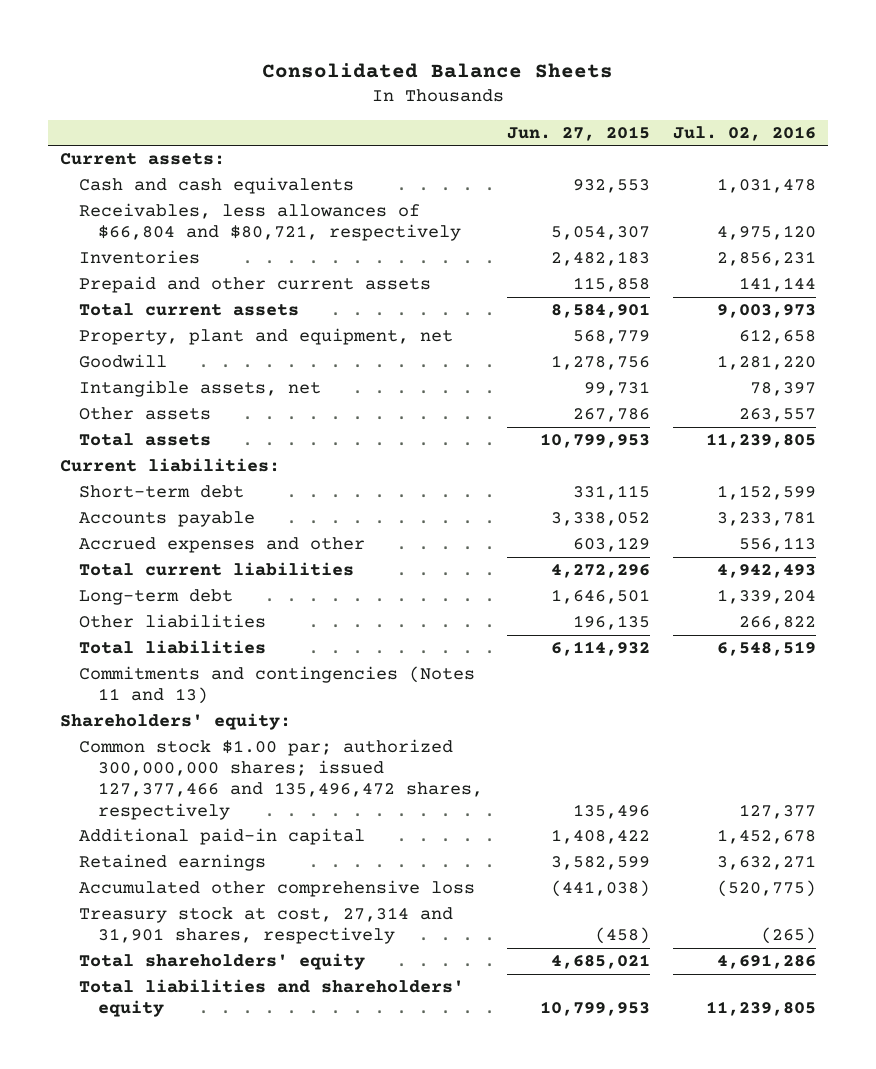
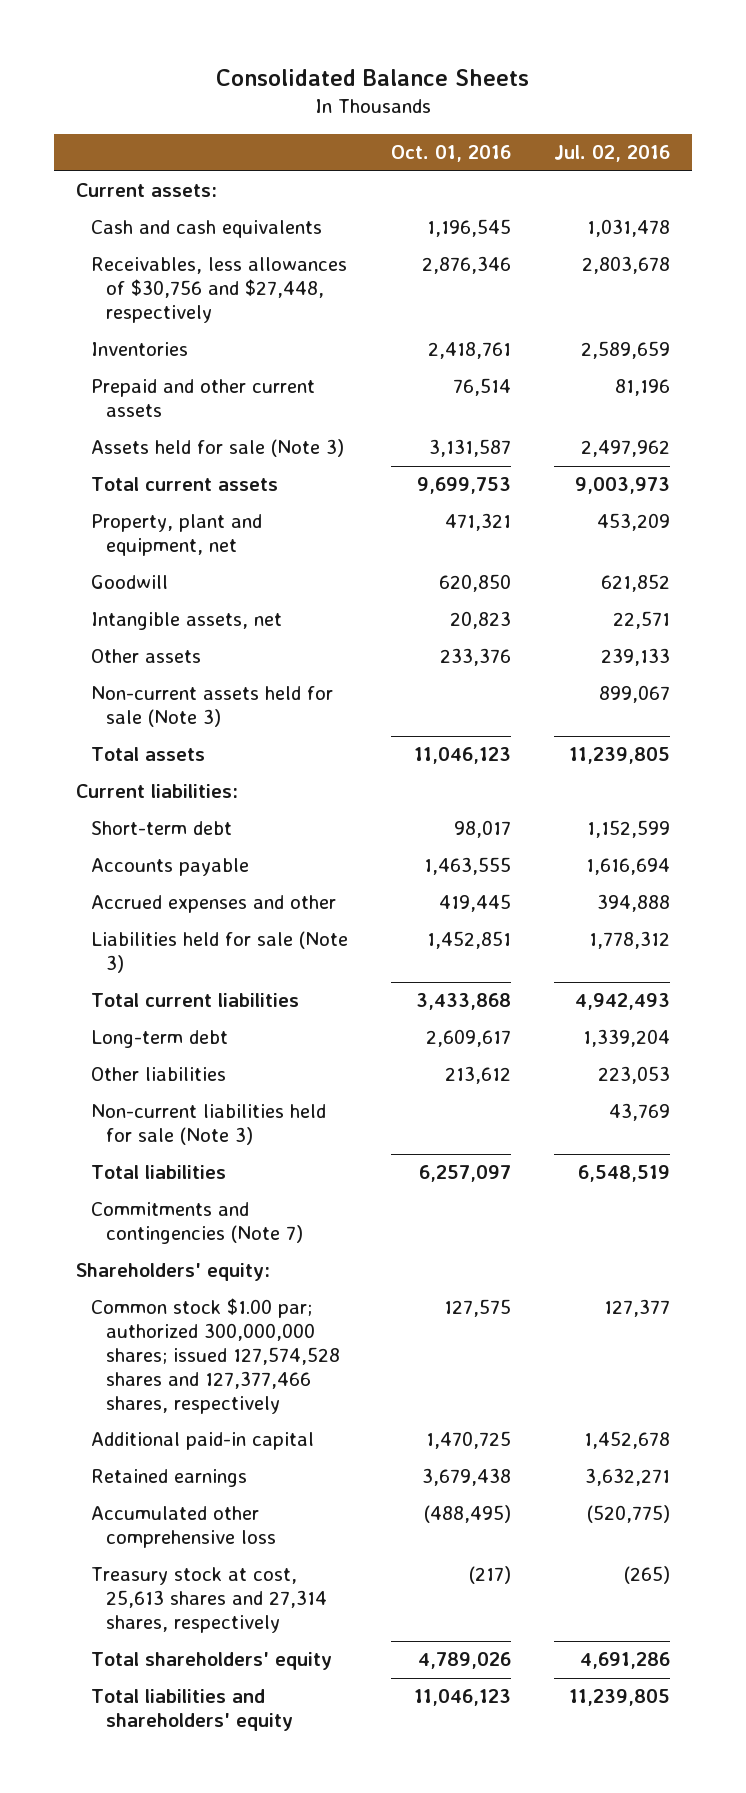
- | Jun. 27, 2015 | Jul. 02, 2016
+ | Oct. 01, 2016 | Jul. 02, 2016
- Receivables, less allowances of $66,804 and $80,721, respectively | 5,054,307 | 4,975,120
- Inventories | 2,482,183 | 2,856,231
- Prepaid and other current assets | 115,858 | 141,144
+ Receivables, less allowances of $30,756 and $27,448, respectively | 2,876,346 | 2,803,678
+ Inventories | 2,418,761 | 2,589,659
+ Prepaid and other current assets | 76,514 | 81,196
+ Assets held for sale (Note 3) | 3,131,587 | 2,497,962
- Property, plant and equipment, net | 568,779 | 612,658
- Goodwill | 1,278,756 | 1,281,220
- Intangible assets, net | 99,731 | 78,397
- Other assets | 267,786 | 263,557
+ Property, plant and equipment, net | 471,321 | 453,209
+ Goodwill | 620,850 | 621,852
+ Intangible assets, net | 20,823 | 22,571
+ Other assets | 233,376 | 239,133
+ Non-current assets held for sale (Note 3) | | 899,067
- Accounts payable | 3,338,052 | 3,233,781
- Accrued expenses and other | 603,129 | 556,113
+ Accounts payable | 1,463,555 | 1,616,694
+ Accrued expenses and other | 419,445 | 394,888
+ Liabilities held for sale (Note 3) | 1,452,851 | 1,778,312
- Other liabilities | 196,135 | 266,822
+ Other liabilities | 213,612 | 223,053
+ Non-current liabilities held for sale (Note 3) | | 43,769
- Commitments and contingencies (Notes 11 and 13)
+ Commitments and contingencies (Note 7)
- Common stock $1.00 par; authorized 300,000,000 shares; issued 127,377,466 and 135,496,472 shares, respectively | 135,496 | 127,377
+ Common stock $1.00 par; authorized 300,000,000 shares; issued 127,574,528 shares and 127,377,466 shares, respectively | 127,575 | 127,377
- Treasury stock at cost, 27,314 and 31,901 shares, respectively | (458) | (265)
+ Treasury stock at cost, 25,613 shares and 27,314 shares, respectively | (217) | (265)

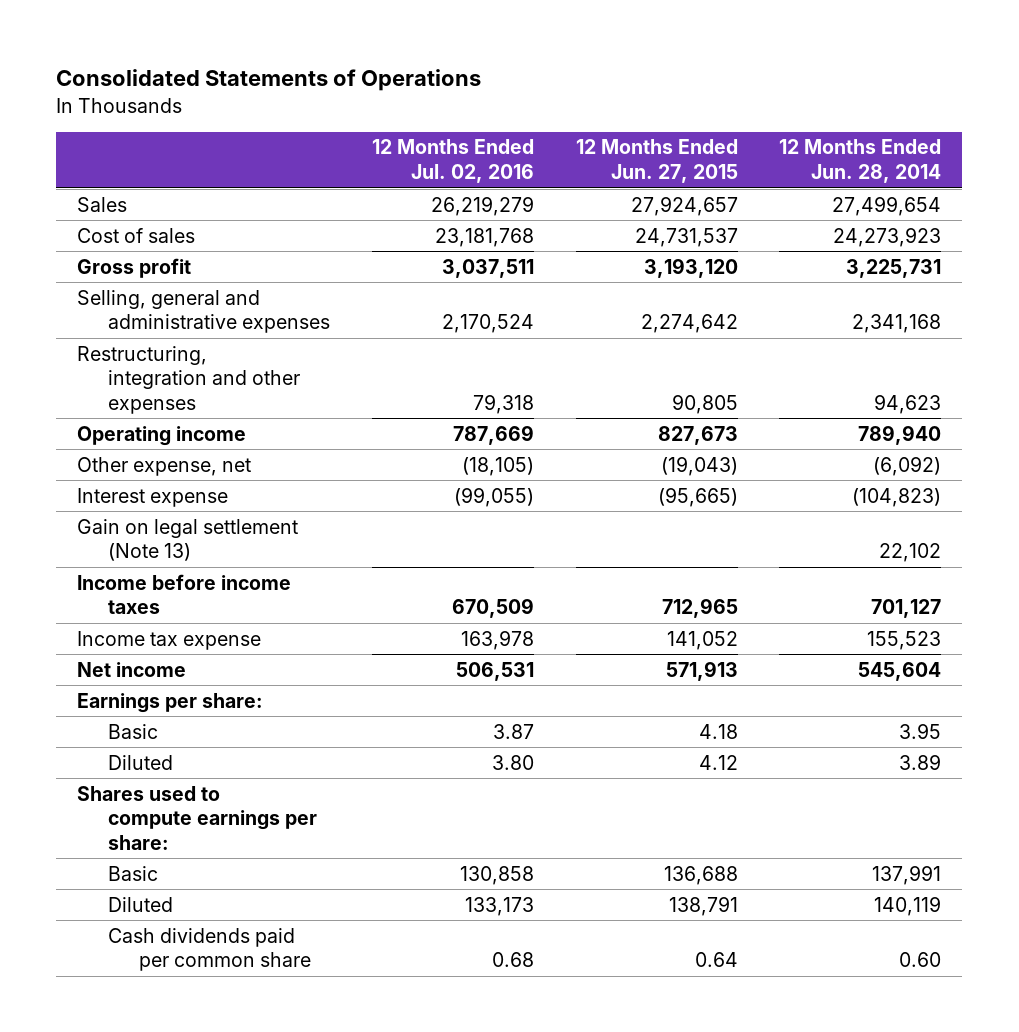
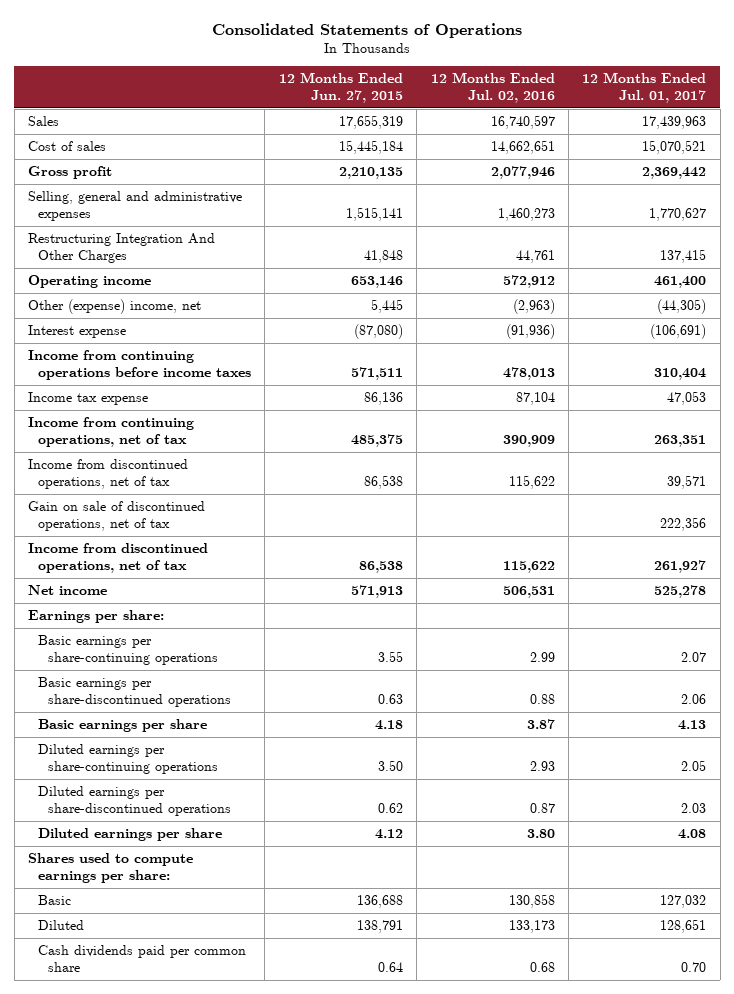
- | 12 Months Ended Jul. 02, 2016 | 12 Months Ended Jun. 27, 2015 | 12 Months Ended Jun. 28, 2014
+ | 12 Months Ended Jun. 27, 2015 | 12 Months Ended Jul. 02, 2016 | 12 Months Ended Jul. 01, 2017
- Sales | 26,219,279 | 27,924,657 | 27,499,654
- Cost of sales | 23,181,768 | 24,731,537 | 24,273,923
- Gross profit | 3,037,511 | 3,193,120 | 3,225,731
- Selling, general and administrative expenses | 2,170,524 | 2,274,642 | 2,341,168
- Restructuring, integration and other expenses | 79,318 | 90,805 | 94,623
- Operating income | 787,669 | 827,673 | 789,940
- Other expense, net | (18,105) | (19,043) | (6,092)
- Interest expense | (99,055) | (95,665) | (104,823)
- Gain on legal settlement (Note 13) | | | 22,102
- Income before income taxes | 670,509 | 712,965 | 701,127
- Income tax expense | 163,978 | 141,052 | 155,523
+ Sales | 17,655,319 | 16,740,597 | 17,439,963
+ Cost of sales | 15,445,184 | 14,662,651 | 15,070,521
+ Gross profit | 2,210,135 | 2,077,946 | 2,369,442
+ Selling, general and administrative expenses | 1,515,141 | 1,460,273 | 1,770,627
+ Restructuring Integration And Other Charges | 41,848 | 44,761 | 137,415
+ Operating income | 653,146 | 572,912 | 461,400
+ Other (expense) income, net | 5,445 | (2,963) | (44,305)
+ Interest expense | (87,080) | (91,936) | (106,691)
+ Income from continuing operations before income taxes | 571,511 | 478,013 | 310,404
+ Income tax expense | 86,136 | 87,104 | 47,053
+ Income from continuing operations, net of tax | 485,375 | 390,909 | 263,351
+ Income from discontinued operations, net of tax | 86,538 | 115,622 | 39,571
+ Gain on sale of discontinued operations, net of tax | | | 222,356
+ Income from discontinued operations, net of tax | 86,538 | 115,622 | 261,927
- Basic | 3.87 | 4.18 | 3.95
- Diluted | 3.80 | 4.12 | 3.89
+ Basic earnings per share-continuing operations | 3.55 | 2.99 | 2.07
+ Basic earnings per share-discontinued operations | 0.63 | 0.88 | 2.06
+ Basic earnings per share | 4.18 | 3.87 | 4.13
+ Diluted earnings per share-continuing operations | 3.50 | 2.93 | 2.05
+ Diluted earnings per share-discontinued operations | 0.62 | 0.87 | 2.03
+ Diluted earnings per share | 4.12 | 3.80 | 4.08

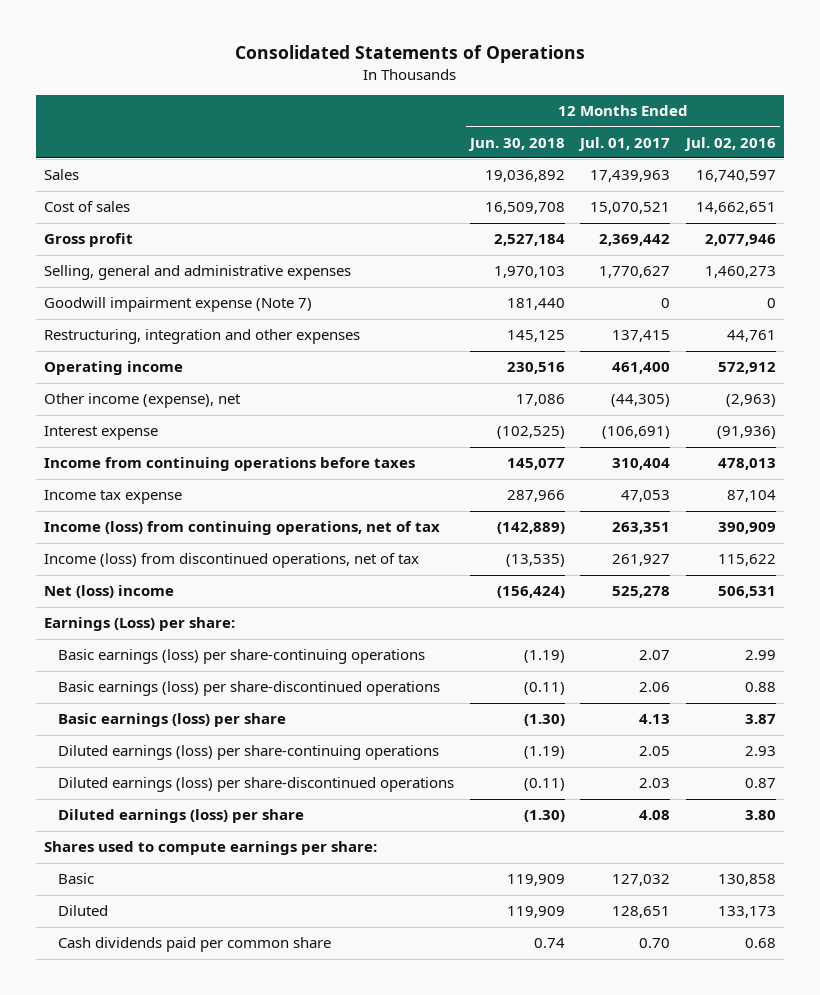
- | 12 Months Ended Jun. 27, 2015 | 12 Months Ended Jul. 02, 2016 | 12 Months Ended Jul. 01, 2017
+ | 12 Months Ended Jun. 30, 2018 | 12 Months Ended Jul. 01, 2017 | 12 Months Ended Jul. 02, 2016
- Restructuring Integration And Other Charges | 41,848 | 44,761 | 137,415
+ Goodwill impairment expense (Note 7) | 181,440 | 0 | 0
+ Restructuring, integration and other expenses | 145,125 | 137,415 | 44,761
- Other (expense) income, net | 5,445 | (2,963) | (44,305)
+ Other income (expense), net | 17,086 | (44,305) | (2,963)
- Income from continuing operations before income taxes | 571,511 | 478,013 | 310,404
+ Income from continuing operations before taxes | 145,077 | 310,404 | 478,013
- Income from continuing operations, net of tax | 485,375 | 390,909 | 263,351
- Income from discontinued operations, net of tax | 86,538 | 115,622 | 39,571
- Gain on sale of discontinued operations, net of tax | | | 222,356
- Income from discontinued operations, net of tax | 86,538 | 115,622 | 261,927
- Net income | 571,913 | 506,531 | 525,278
- Earnings per share:
- Basic earnings per share-continuing operations | 3.55 | 2.99 | 2.07
- Basic earnings per share-discontinued operations | 0.63 | 0.88 | 2.06
- Basic earnings per share | 4.18 | 3.87 | 4.13
- Diluted earnings per share-continuing operations | 3.50 | 2.93 | 2.05
- Diluted earnings per share-discontinued operations | 0.62 | 0.87 | 2.03
- Diluted earnings per share | 4.12 | 3.80 | 4.08
+ Income (loss) from continuing operations, net of tax | (142,889) | 263,351 | 390,909
+ Income (loss) from discontinued operations, net of tax | (13,535) | 261,927 | 115,622
+ Net (loss) income | (156,424) | 525,278 | 506,531
+ Earnings (Loss) per share:
+ Basic earnings (loss) per share-continuing operations | (1.19) | 2.07 | 2.99
+ Basic earnings (loss) per share-discontinued operations | (0.11) | 2.06 | 0.88
+ Basic earnings (loss) per share | (1.30) | 4.13 | 3.87
+ Diluted earnings (loss) per share-continuing operations | (1.19) | 2.05 | 2.93
+ Diluted earnings (loss) per share-discontinued operations | (0.11) | 2.03 | 0.87
+ Diluted earnings (loss) per share | (1.30) | 4.08 | 3.80

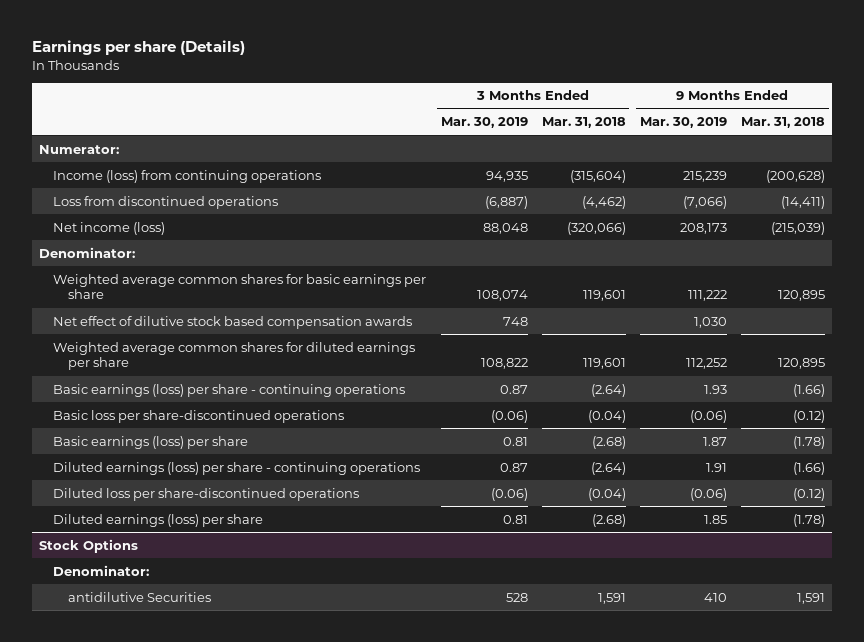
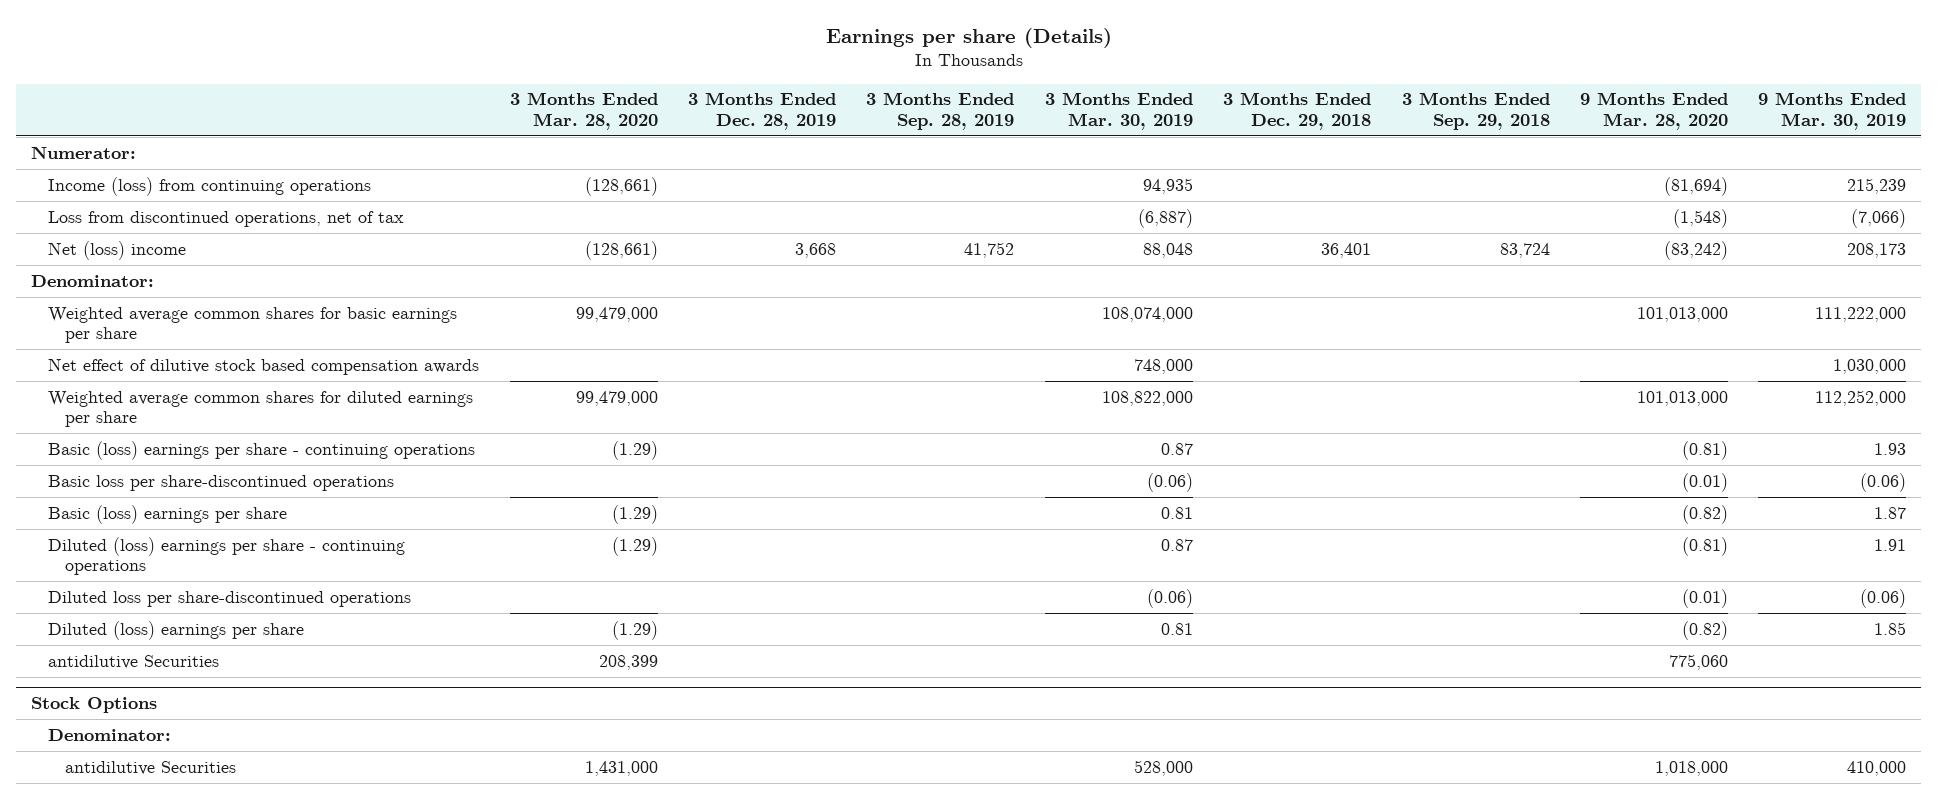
- | 3 Months Ended Mar. 30, 2019 | 3 Months Ended Mar. 31, 2018 | 9 Months Ended Mar. 30, 2019 | 9 Months Ended Mar. 31, 2018
+ | 3 Months Ended Mar. 28, 2020 | 3 Months Ended Dec. 28, 2019 | 3 Months Ended Sep. 28, 2019 | 3 Months Ended Mar. 30, 2019 | 3 Months Ended Dec. 29, 2018 | 3 Months Ended Sep. 29, 2018 | 9 Months Ended Mar. 28, 2020 | 9 Months Ended Mar. 30, 2019
- Loss from discontinued operations | (6,887) | (4,462) | (7,066) | (14,411)
- Net income (loss) | 88,048 | (320,066) | 208,173 | (215,039)
+ Loss from discontinued operations, net of tax | | | | (6,887) | | | (1,548) | (7,066)
+ Net (loss) income | (128,661) | 3,668 | 41,752 | 88,048 | 36,401 | 83,724 | (83,242) | 208,173
- Weighted average common shares for basic earnings per share | 108,074 | 119,601 | 111,222 | 120,895
- Net effect of dilutive stock based compensation awards | 748 | | 1,030 |
- Weighted average common shares for diluted earnings per share | 108,822 | 119,601 | 112,252 | 120,895
- Basic earnings (loss) per share - continuing operations | 0.87 | (2.64) | 1.93 | (1.66)
+ Weighted average common shares for basic earnings per share | 99,479,000 | | | 108,074,000 | | | 101,013,000 | 111,222,000
+ Net effect of dilutive stock based compensation awards | | | | 748,000 | | | | 1,030,000
+ Weighted average common shares for diluted earnings per share | 99,479,000 | | | 108,822,000 | | | 101,013,000 | 112,252,000
+ Basic (loss) earnings per share - continuing operations | (1.29) | | | 0.87 | | | (0.81) | 1.93
- Basic earnings (loss) per share | 0.81 | (2.68) | 1.87 | (1.78)
- Diluted earnings (loss) per share - continuing operations | 0.87 | (2.64) | 1.91 | (1.66)
+ Basic (loss) earnings per share | (1.29) | | | 0.81 | | | (0.82) | 1.87
+ Diluted (loss) earnings per share - continuing operations | (1.29) | | | 0.87 | | | (0.81) | 1.91
- Diluted earnings (loss) per share | 0.81 | (2.68) | 1.85 | (1.78)
+ Diluted (loss) earnings per share | (1.29) | | | 0.81 | | | (0.82) | 1.85
+ antidilutive Securities | 208,399 | | | | | | 775,060 |
@ Stock Options
- antidilutive Securities | 528 | 1,591 | 410 | 1,591
+ antidilutive Securities | 1,431,000 | | | 528,000 | | | 1,018,000 | 410,000

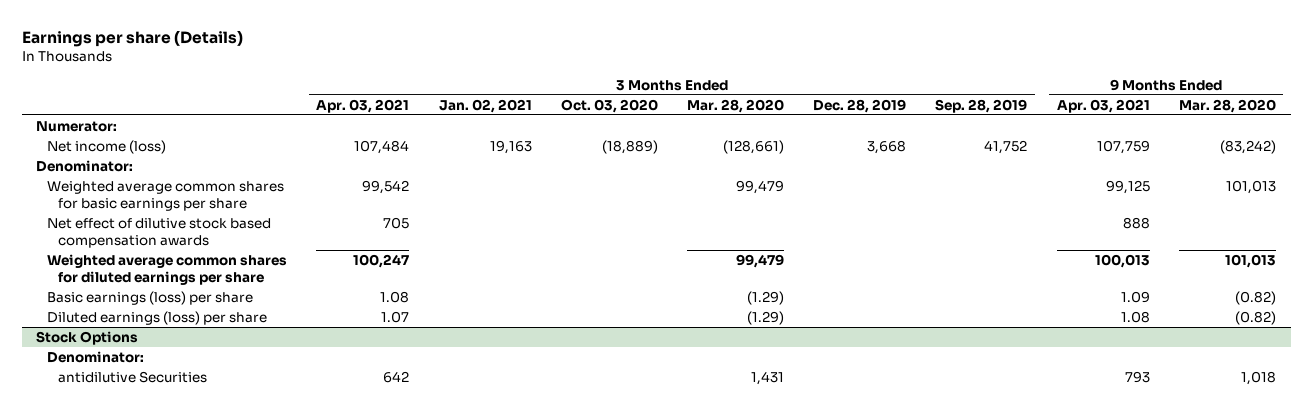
- | 3 Months Ended Mar. 28, 2020 | 3 Months Ended Dec. 28, 2019 | 3 Months Ended Sep. 28, 2019 | 3 Months Ended Mar. 30, 2019 | 3 Months Ended Dec. 29, 2018 | 3 Months Ended Sep. 29, 2018 | 9 Months Ended Mar. 28, 2020 | 9 Months Ended Mar. 30, 2019
+ | 3 Months Ended Apr. 03, 2021 | 3 Months Ended Jan. 02, 2021 | 3 Months Ended Oct. 03, 2020 | 3 Months Ended Mar. 28, 2020 | 3 Months Ended Dec. 28, 2019 | 3 Months Ended Sep. 28, 2019 | 9 Months Ended Apr. 03, 2021 | 9 Months Ended Mar. 28, 2020
- Income (loss) from continuing operations | (128,661) | | | 94,935 | | | (81,694) | 215,239
- Loss from discontinued operations, net of tax | | | | (6,887) | | | (1,548) | (7,066)
- Net (loss) income | (128,661) | 3,668 | 41,752 | 88,048 | 36,401 | 83,724 | (83,242) | 208,173
+ Net income (loss) | 107,484 | 19,163 | (18,889) | (128,661) | 3,668 | 41,752 | 107,759 | (83,242)
- Weighted average common shares for basic earnings per share | 99,479,000 | | | 108,074,000 | | | 101,013,000 | 111,222,000
+ Weighted average common shares for basic earnings per share | 99,542 | | | 99,479 | | | 99,125 | 101,013
- Weighted average common shares for diluted earnings per share | 99,479,000 | | | 108,822,000 | | | 101,013,000 | 112,252,000
- Basic (loss) earnings per share - continuing operations | (1.29) | | | 0.87 | | | (0.81) | 1.93
- Basic loss per share-discontinued operations | | | | (0.06) | | | (0.01) | (0.06)
- Basic (loss) earnings per share | (1.29) | | | 0.81 | | | (0.82) | 1.87
- Diluted (loss) earnings per share - continuing operations | (1.29) | | | 0.87 | | | (0.81) | 1.91
- Diluted loss per share-discontinued operations | | | | (0.06) | | | (0.01) | (0.06)
- Diluted (loss) earnings per share | (1.29) | | | 0.81 | | | (0.82) | 1.85
- antidilutive Securities | 208,399 | | | | | | 775,060 |
+ Weighted average common shares for diluted earnings per share | 100,247 | | | 99,479 | | | 100,013 | 101,013
+ Basic earnings (loss) per share | 1.08 | | | (1.29) | | | 1.09 | (0.82)
+ Diluted earnings (loss) per share | 1.07 | | | (1.29) | | | 1.08 | (0.82)
@ Stock Options
- antidilutive Securities | 1,431,000 | | | 528,000 | | | 1,018,000 | 410,000
+ antidilutive Securities | 642 | | | 1,431 | | | 793 | 1,018

